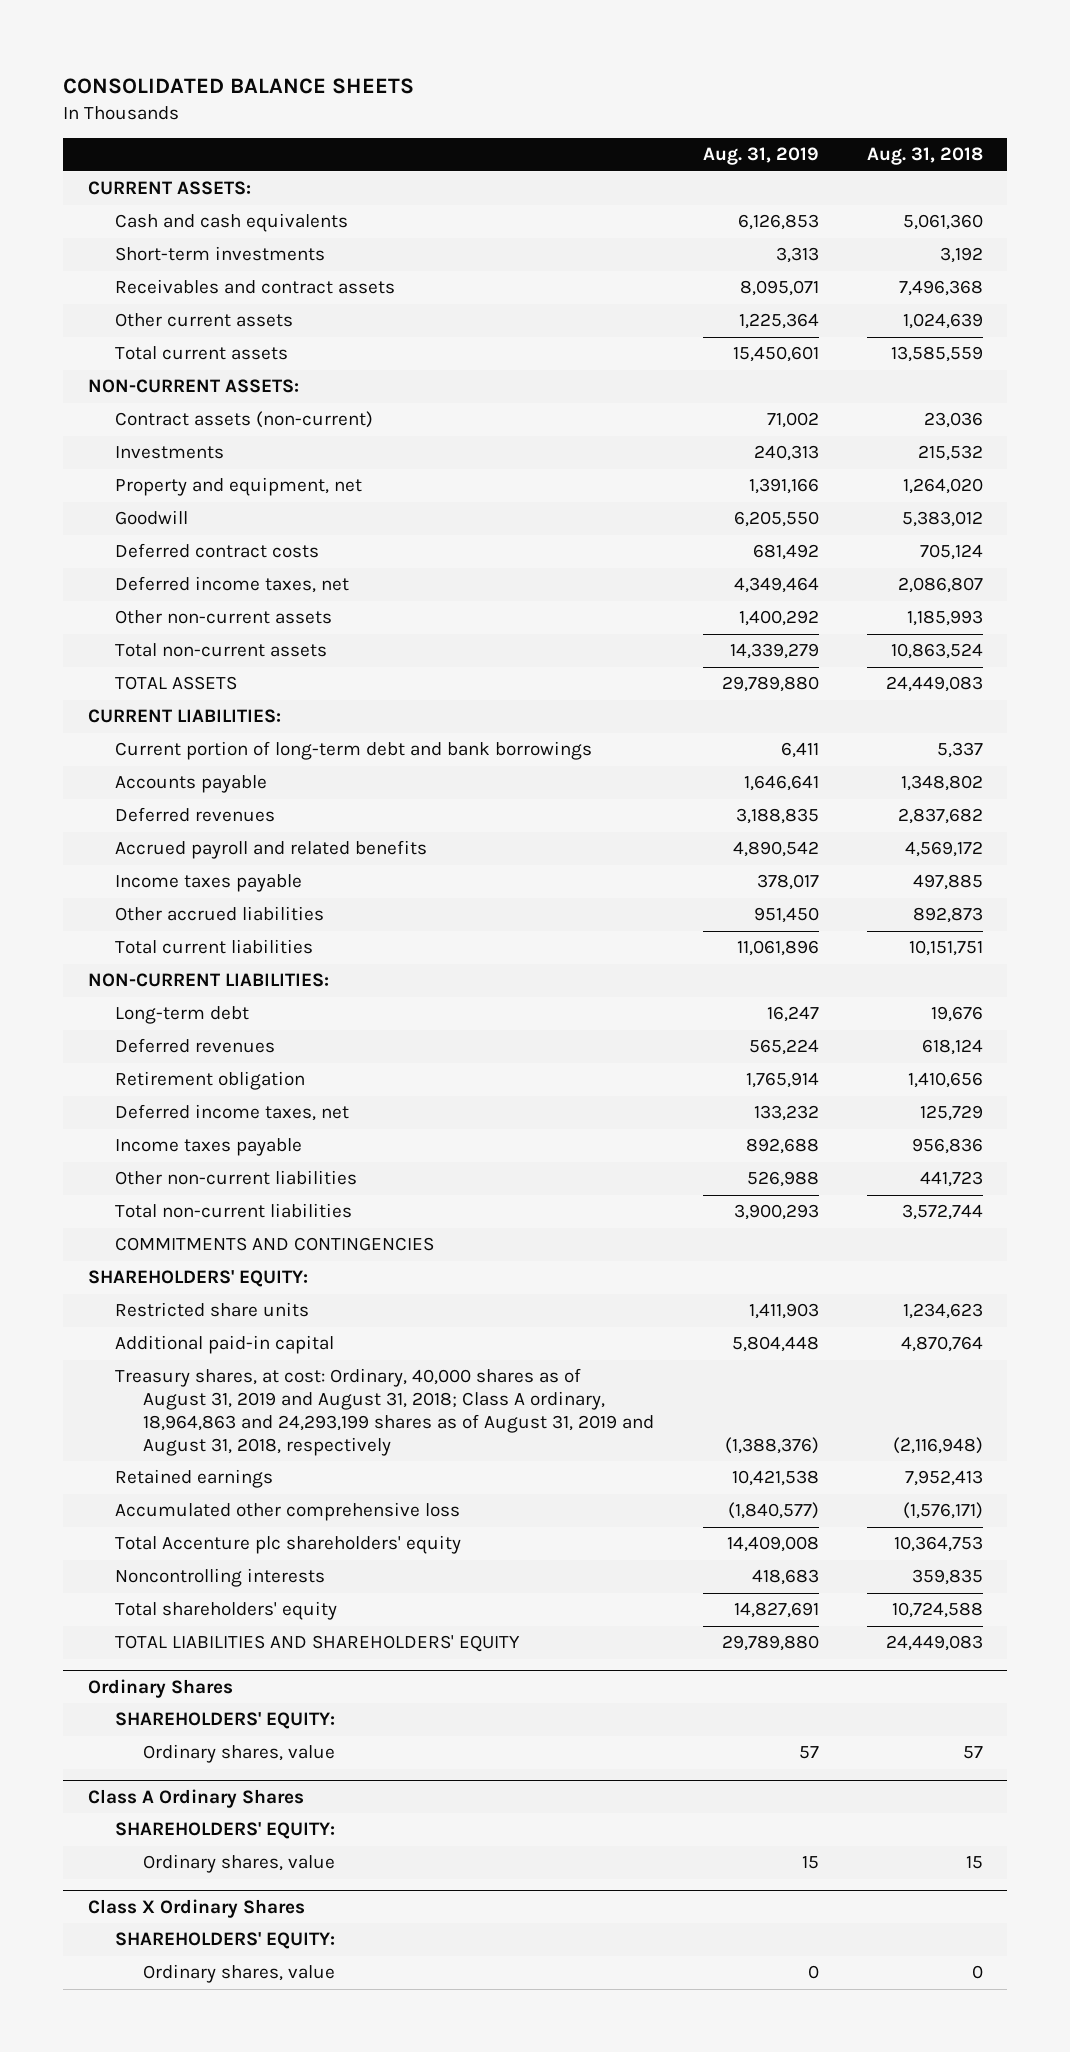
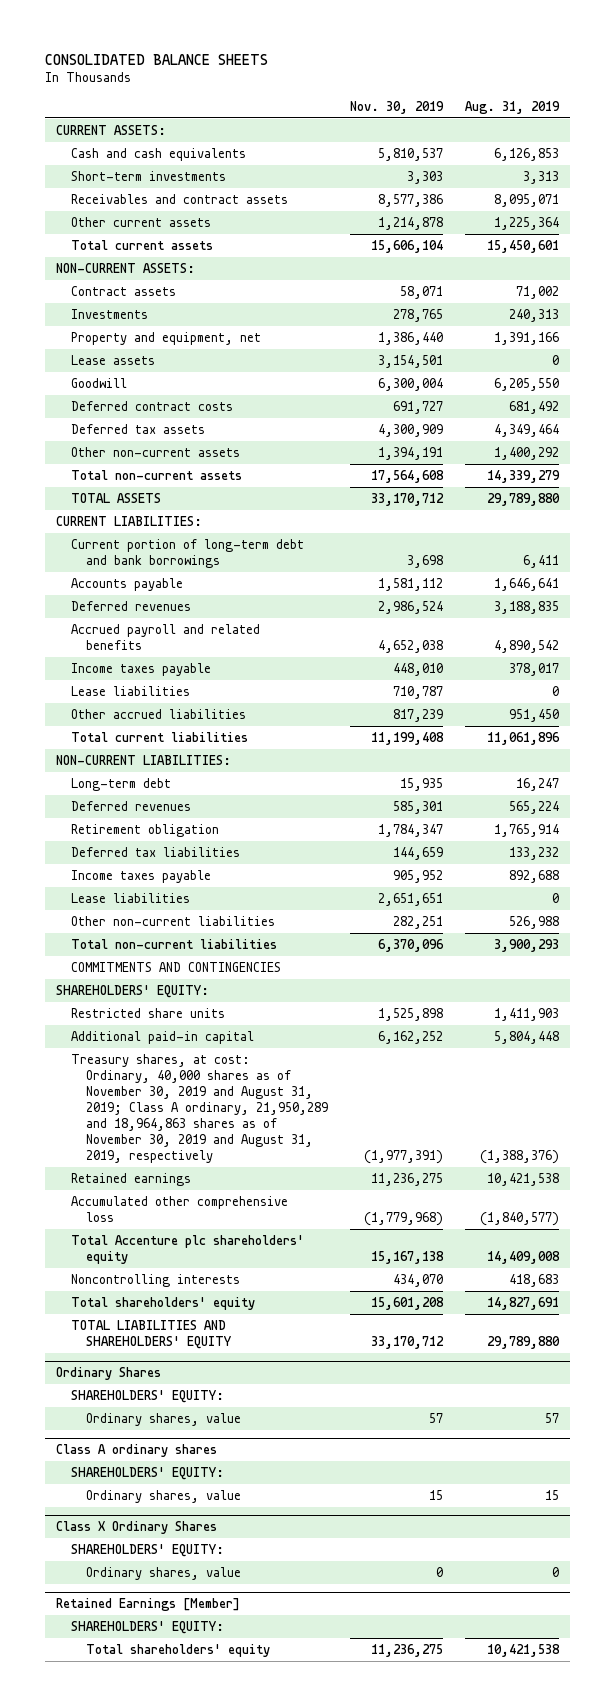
- | Aug. 31, 2019 | Aug. 31, 2018
+ | Nov. 30, 2019 | Aug. 31, 2019
- Contract assets (non-current) | 71,002 | 23,036
+ Contract assets | 58,071 | 71,002
+ Lease assets | 3,154,501 | 0
- Deferred income taxes, net | 4,349,464 | 2,086,807
+ Deferred tax assets | 4,300,909 | 4,349,464
+ Lease liabilities | 710,787 | 0
- Deferred income taxes, net | 133,232 | 125,729
+ Deferred tax liabilities | 144,659 | 133,232
+ Lease liabilities | 2,651,651 | 0
- Treasury shares, at cost: Ordinary, 40,000 shares as of August 31, 2019 and August 31, 2018; Class A ordinary, 18,964,863 and 24,293,199 shares as of August 31, 2019 and August 31, 2018, respectively | (1,388,376) | (2,116,948)
+ Treasury shares, at cost: Ordinary, 40,000 shares as of November 30, 2019 and August 31, 2019; Class A ordinary, 21,950,289 and 18,964,863 shares as of November 30, 2019 and August 31, 2019, respectively | (1,977,391) | (1,388,376)
- Class A Ordinary Shares
+ Class A ordinary shares
+ Retained Earnings [Member]
+ SHAREHOLDERS' EQUITY:
+ Total shareholders' equity | 11,236,275 | 10,421,538

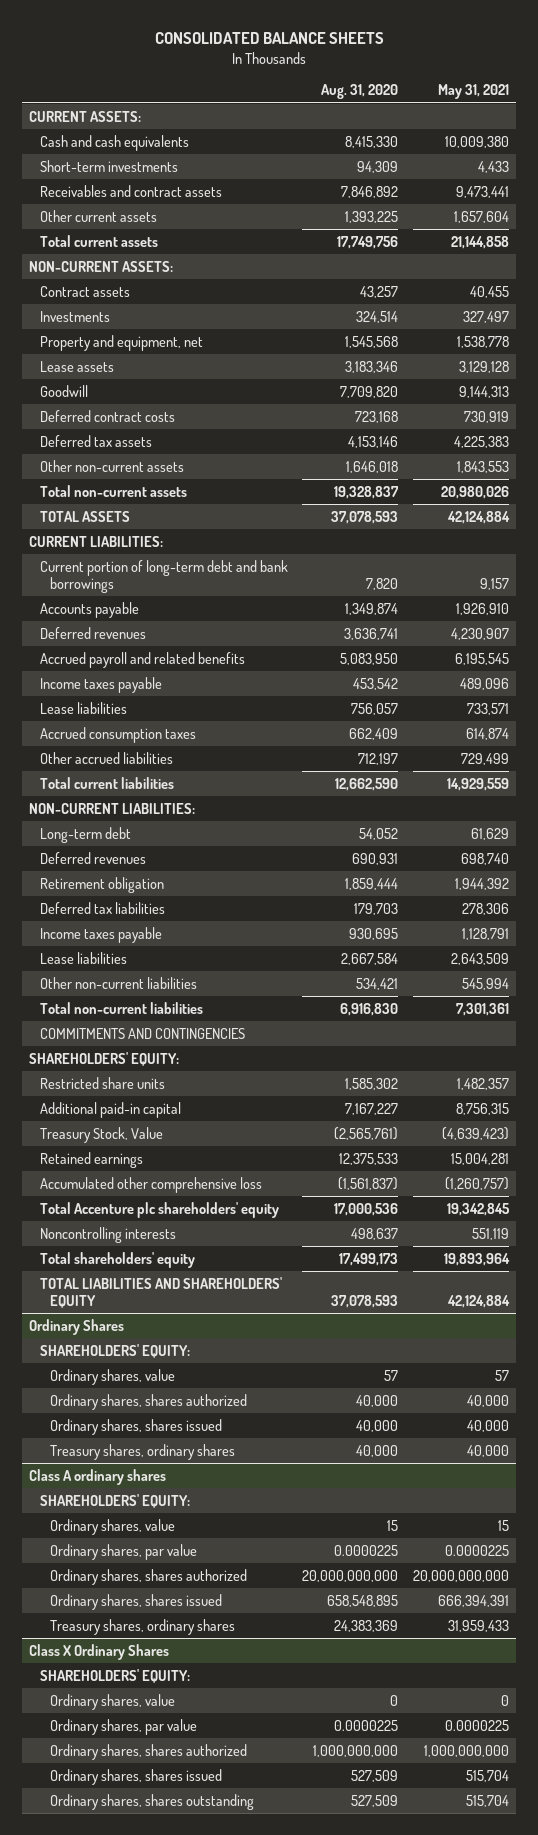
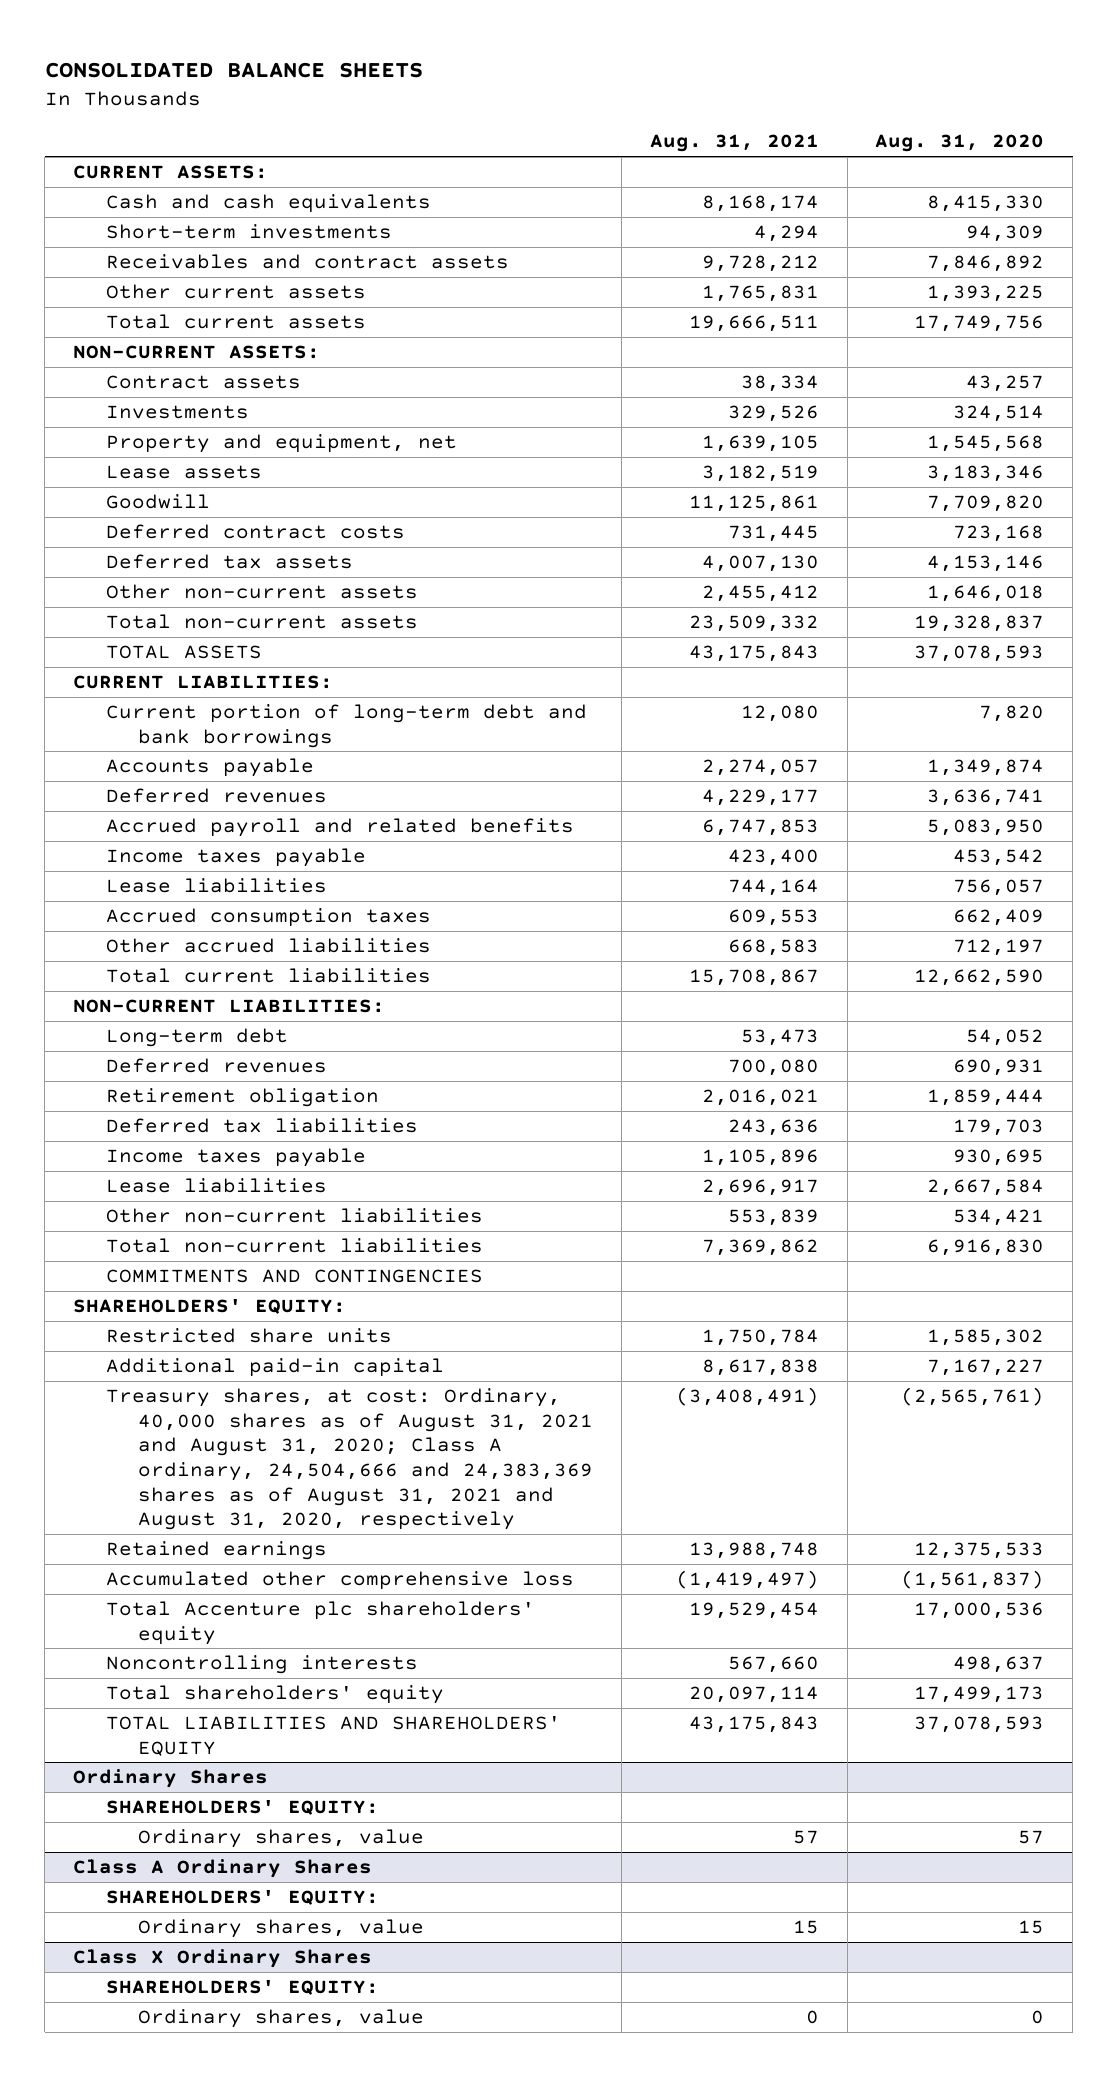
- | Aug. 31, 2020 | May 31, 2021
+ | Aug. 31, 2021 | Aug. 31, 2020
- Treasury Stock, Value | (2,565,761) | (4,639,423)
+ Treasury shares, at cost: Ordinary, 40,000 shares as of August 31, 2021 and August 31, 2020; Class A ordinary, 24,504,666 and 24,383,369 shares as of August 31, 2021 and August 31, 2020, respectively | (3,408,491) | (2,565,761)
@ Ordinary Shares
- Ordinary shares, shares authorized | 40,000 | 40,000
- Ordinary shares, shares issued | 40,000 | 40,000
- Treasury shares, ordinary shares | 40,000 | 40,000
- Class A ordinary shares
+ Class A Ordinary Shares
- Ordinary shares, par value | 0.0000225 | 0.0000225
- Ordinary shares, shares authorized | 20,000,000,000 | 20,000,000,000
- Ordinary shares, shares issued | 658,548,895 | 666,394,391
- Treasury shares, ordinary shares | 24,383,369 | 31,959,433
@ Class X Ordinary Shares
- Ordinary shares, par value | 0.0000225 | 0.0000225
- Ordinary shares, shares authorized | 1,000,000,000 | 1,000,000,000
- Ordinary shares, shares issued | 527,509 | 515,704
- Ordinary shares, shares outstanding | 527,509 | 515,704

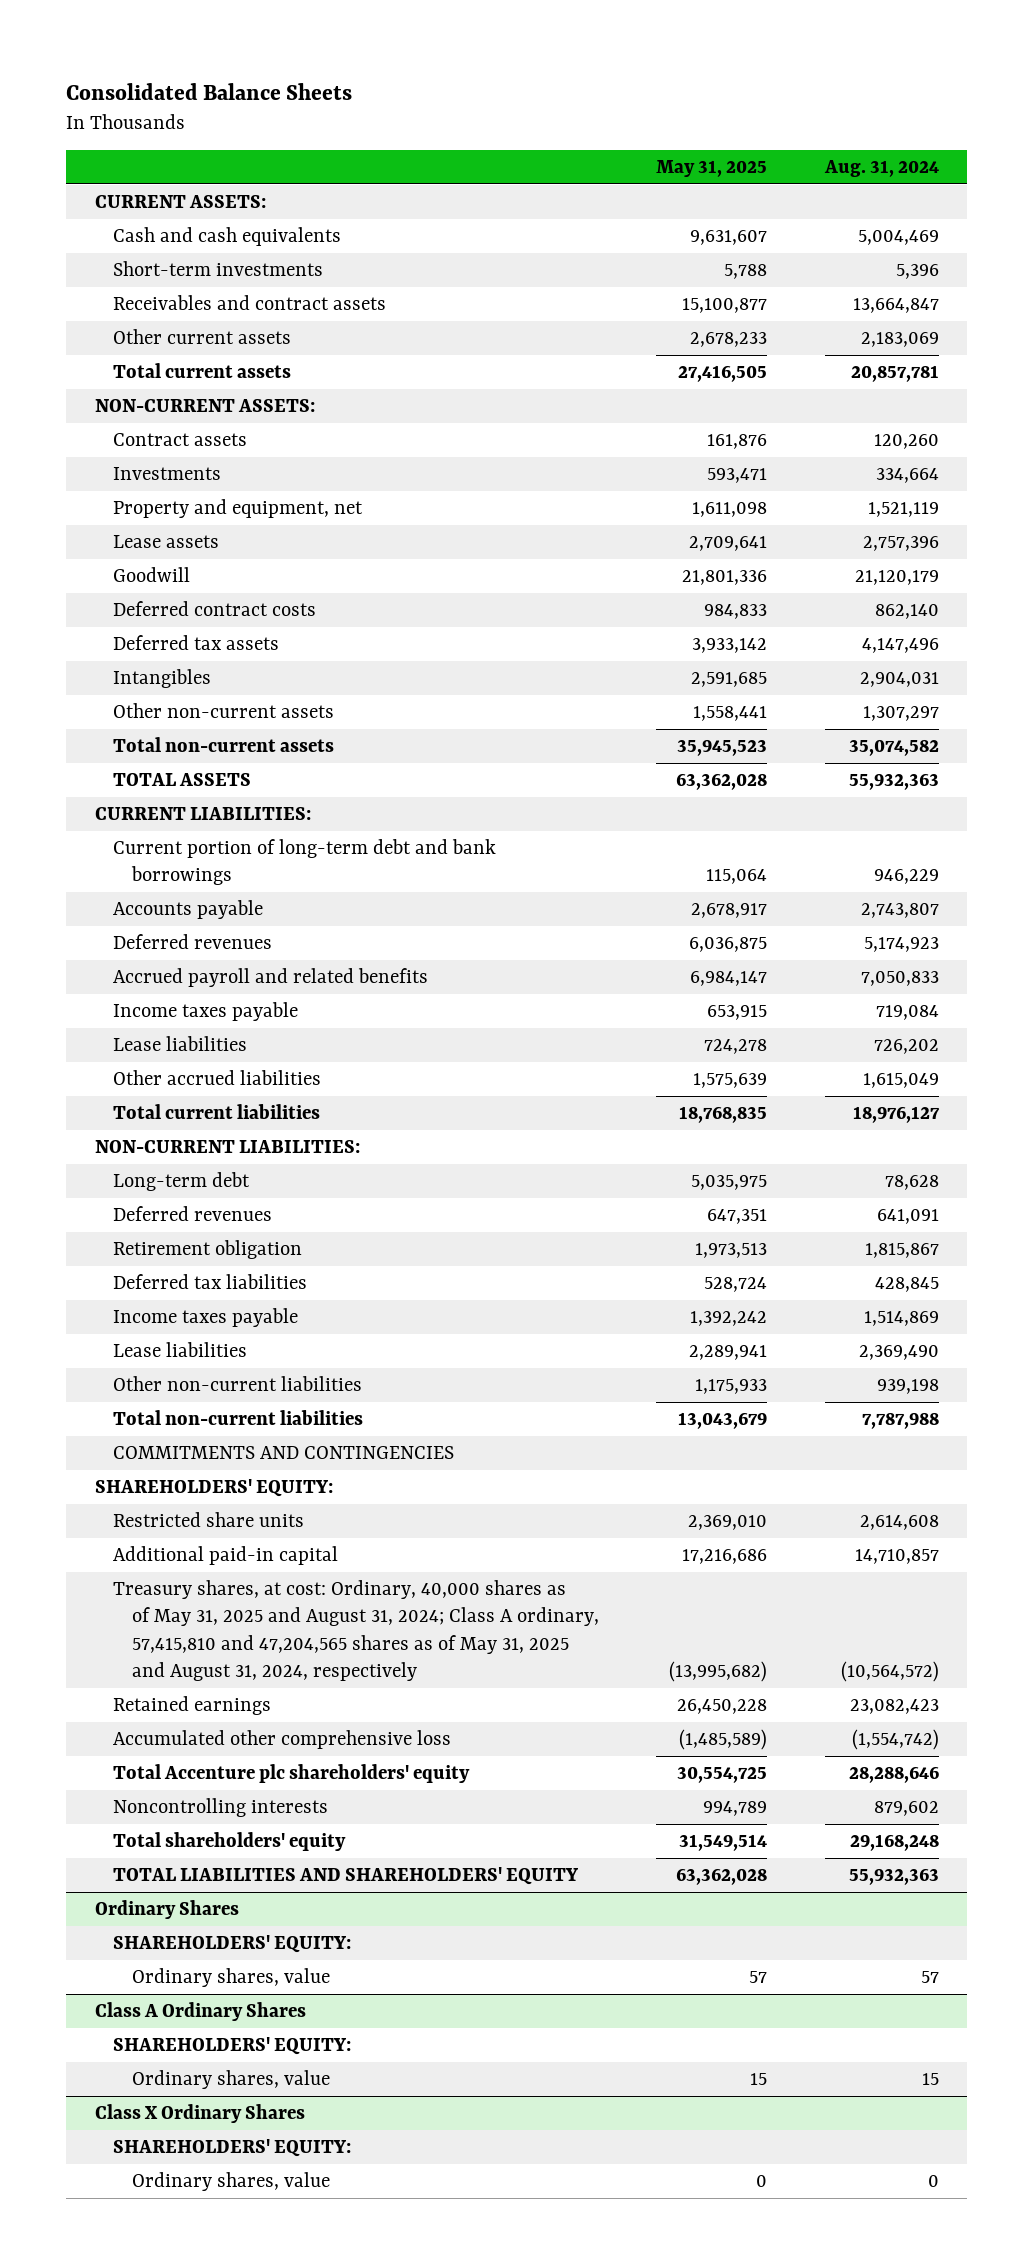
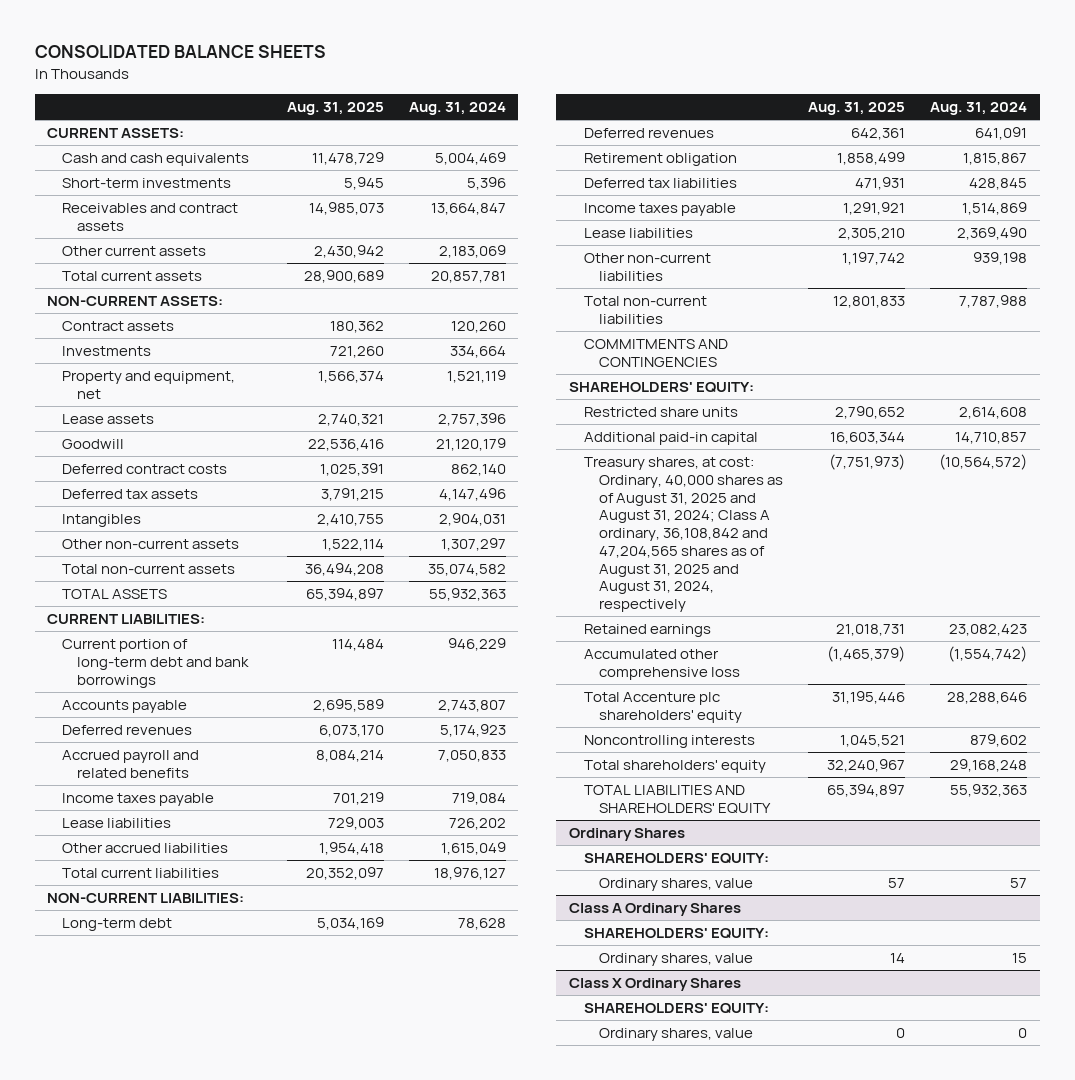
- Consolidated Balance Sheets
+ CONSOLIDATED BALANCE SHEETS
- | May 31, 2025 | Aug. 31, 2024
+ | Aug. 31, 2025 | Aug. 31, 2024
- Treasury shares, at cost: Ordinary, 40,000 shares as of May 31, 2025 and August 31, 2024; Class A ordinary, 57,415,810 and 47,204,565 shares as of May 31, 2025 and August 31, 2024, respectively | (13,995,682) | (10,564,572)
+ Treasury shares, at cost: Ordinary, 40,000 shares as of August 31, 2025 and August 31, 2024; Class A ordinary, 36,108,842 and 47,204,565 shares as of August 31, 2025 and August 31, 2024, respectively | (7,751,973) | (10,564,572)

